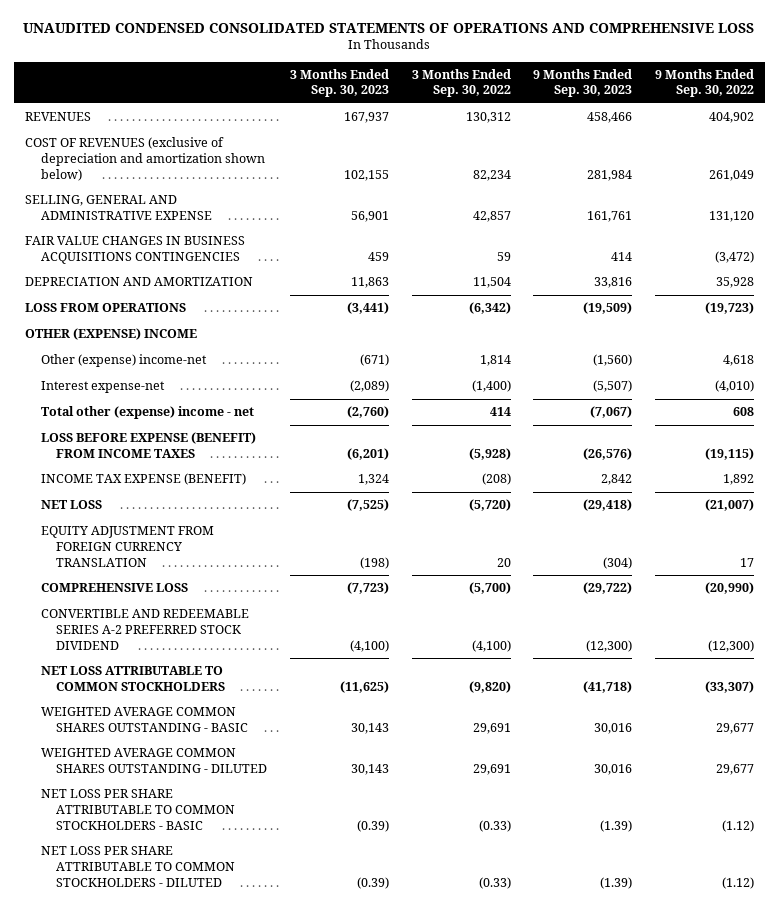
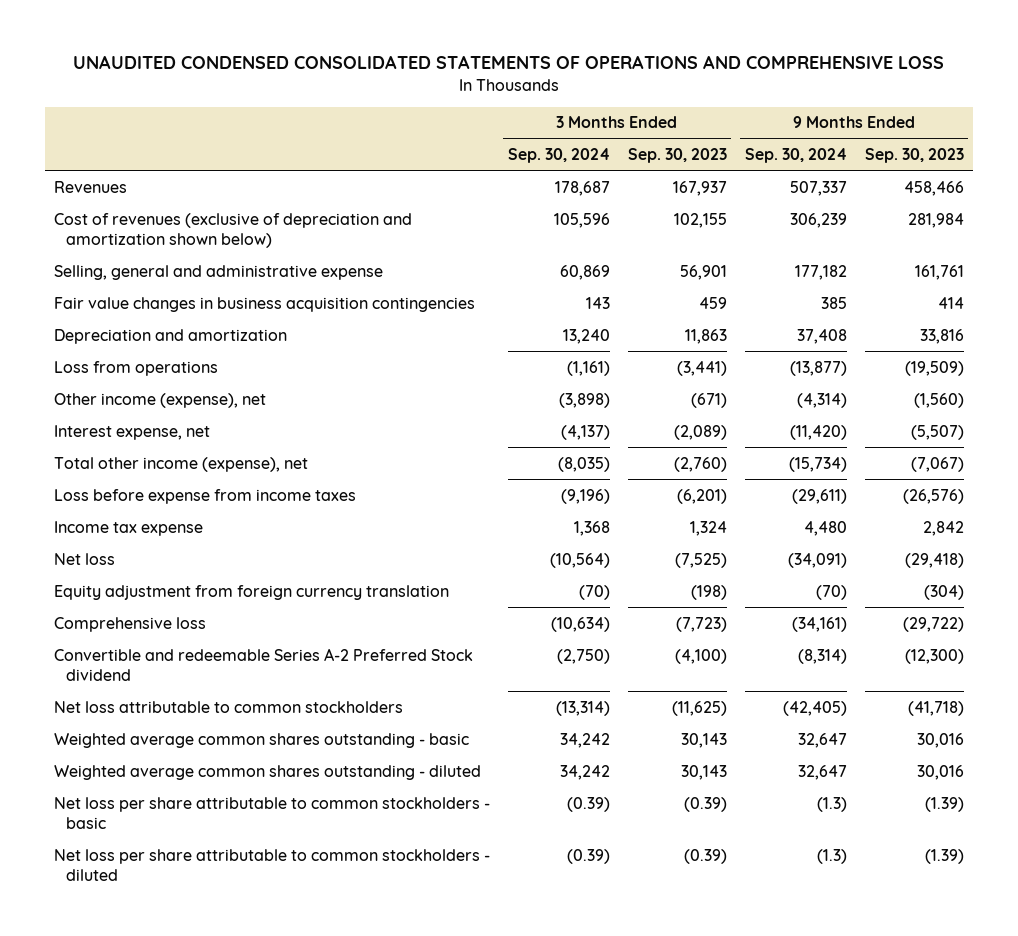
- | 3 Months Ended Sep. 30, 2023 | 3 Months Ended Sep. 30, 2022 | 9 Months Ended Sep. 30, 2023 | 9 Months Ended Sep. 30, 2022
+ | 3 Months Ended Sep. 30, 2024 | 3 Months Ended Sep. 30, 2023 | 9 Months Ended Sep. 30, 2024 | 9 Months Ended Sep. 30, 2023
- REVENUES | 167,937 | 130,312 | 458,466 | 404,902
- COST OF REVENUES (exclusive of depreciation and amortization shown below) | 102,155 | 82,234 | 281,984 | 261,049
- SELLING, GENERAL AND ADMINISTRATIVE EXPENSE | 56,901 | 42,857 | 161,761 | 131,120
- FAIR VALUE CHANGES IN BUSINESS ACQUISITIONS CONTINGENCIES | 459 | 59 | 414 | (3,472)
- DEPRECIATION AND AMORTIZATION | 11,863 | 11,504 | 33,816 | 35,928
- LOSS FROM OPERATIONS | (3,441) | (6,342) | (19,509) | (19,723)
- OTHER (EXPENSE) INCOME
- Other (expense) income-net | (671) | 1,814 | (1,560) | 4,618
- Interest expense-net | (2,089) | (1,400) | (5,507) | (4,010)
- Total other (expense) income - net | (2,760) | 414 | (7,067) | 608
- LOSS BEFORE EXPENSE (BENEFIT) FROM INCOME TAXES | (6,201) | (5,928) | (26,576) | (19,115)
- INCOME TAX EXPENSE (BENEFIT) | 1,324 | (208) | 2,842 | 1,892
- NET LOSS | (7,525) | (5,720) | (29,418) | (21,007)
- EQUITY ADJUSTMENT FROM FOREIGN CURRENCY TRANSLATION | (198) | 20 | (304) | 17
- COMPREHENSIVE LOSS | (7,723) | (5,700) | (29,722) | (20,990)
- CONVERTIBLE AND REDEEMABLE SERIES A-2 PREFERRED STOCK DIVIDEND | (4,100) | (4,100) | (12,300) | (12,300)
- NET LOSS ATTRIBUTABLE TO COMMON STOCKHOLDERS | (11,625) | (9,820) | (41,718) | (33,307)
- WEIGHTED AVERAGE COMMON SHARES OUTSTANDING - BASIC | 30,143 | 29,691 | 30,016 | 29,677
- WEIGHTED AVERAGE COMMON SHARES OUTSTANDING - DILUTED | 30,143 | 29,691 | 30,016 | 29,677
- NET LOSS PER SHARE ATTRIBUTABLE TO COMMON STOCKHOLDERS - BASIC | (0.39) | (0.33) | (1.39) | (1.12)
- NET LOSS PER SHARE ATTRIBUTABLE TO COMMON STOCKHOLDERS - DILUTED | (0.39) | (0.33) | (1.39) | (1.12)
+ Revenues | 178,687 | 167,937 | 507,337 | 458,466
+ Cost of revenues (exclusive of depreciation and amortization shown below) | 105,596 | 102,155 | 306,239 | 281,984
+ Selling, general and administrative expense | 60,869 | 56,901 | 177,182 | 161,761
+ Fair value changes in business acquisition contingencies | 143 | 459 | 385 | 414
+ Depreciation and amortization | 13,240 | 11,863 | 37,408 | 33,816
+ Loss from operations | (1,161) | (3,441) | (13,877) | (19,509)
+ Other income (expense), net | (3,898) | (671) | (4,314) | (1,560)
+ Interest expense, net | (4,137) | (2,089) | (11,420) | (5,507)
+ Total other income (expense), net | (8,035) | (2,760) | (15,734) | (7,067)
+ Loss before expense from income taxes | (9,196) | (6,201) | (29,611) | (26,576)
+ Income tax expense | 1,368 | 1,324 | 4,480 | 2,842
+ Net loss | (10,564) | (7,525) | (34,091) | (29,418)
+ Equity adjustment from foreign currency translation | (70) | (198) | (70) | (304)
+ Comprehensive loss | (10,634) | (7,723) | (34,161) | (29,722)
+ Convertible and redeemable Series A-2 Preferred Stock dividend | (2,750) | (4,100) | (8,314) | (12,300)
+ Net loss attributable to common stockholders | (13,314) | (11,625) | (42,405) | (41,718)
+ Weighted average common shares outstanding - basic | 34,242 | 30,143 | 32,647 | 30,016
+ Weighted average common shares outstanding - diluted | 34,242 | 30,143 | 32,647 | 30,016
+ Net loss per share attributable to common stockholders - basic | (0.39) | (0.39) | (1.3) | (1.39)
+ Net loss per share attributable to common stockholders - diluted | (0.39) | (0.39) | (1.3) | (1.39)

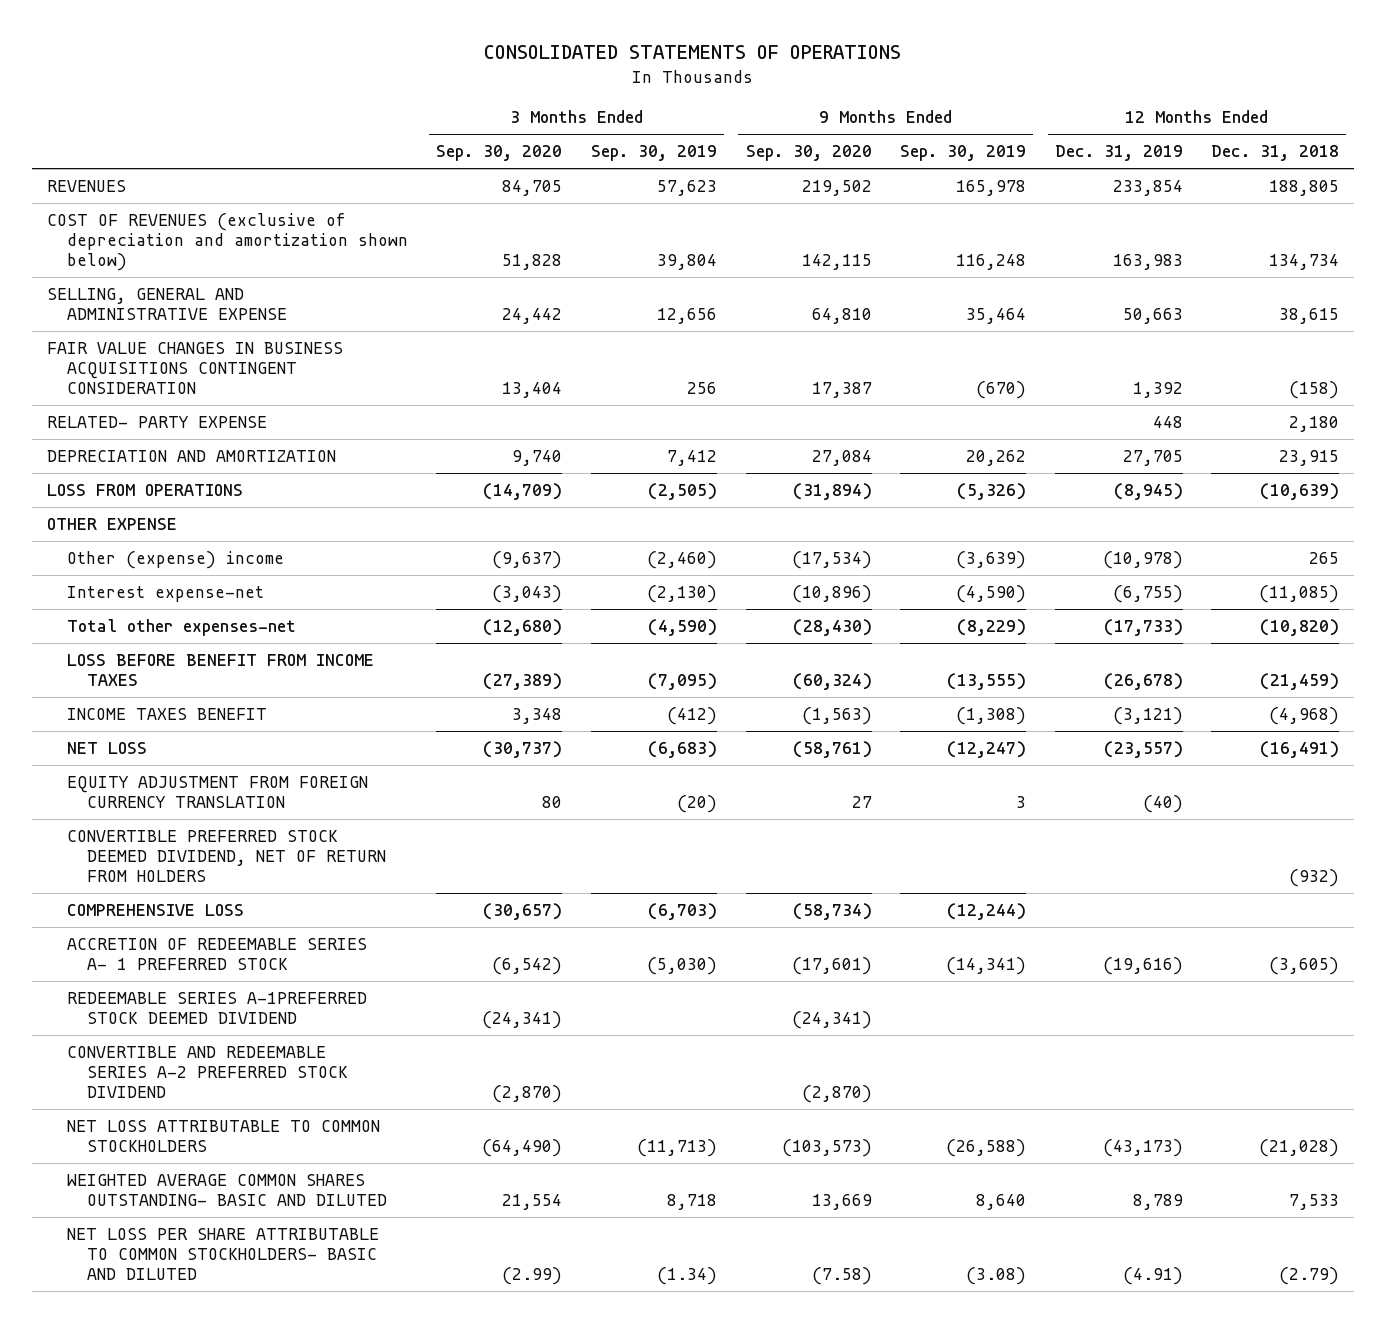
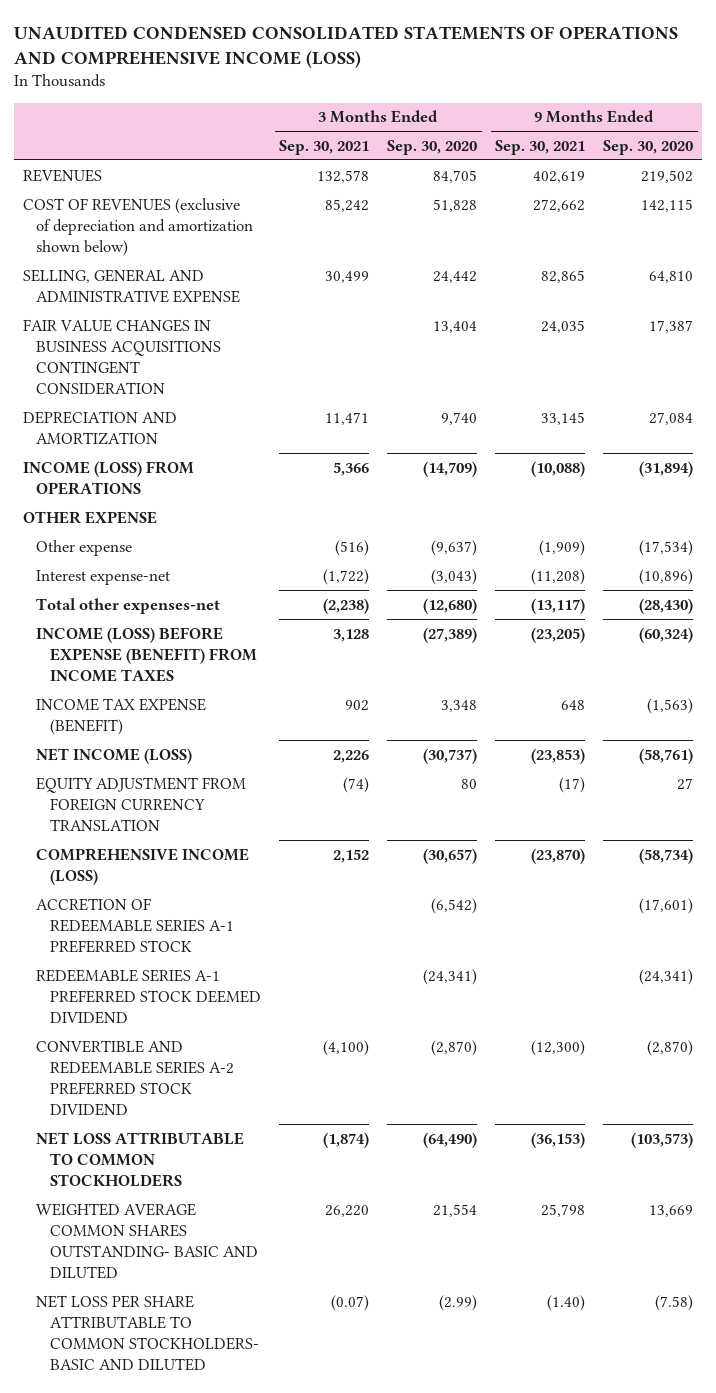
- CONSOLIDATED STATEMENTS OF OPERATIONS
+ UNAUDITED CONDENSED CONSOLIDATED STATEMENTS OF OPERATIONS AND COMPREHENSIVE INCOME (LOSS)
- | 3 Months Ended Sep. 30, 2020 | 3 Months Ended Sep. 30, 2019 | 9 Months Ended Sep. 30, 2020 | 9 Months Ended Sep. 30, 2019 | 12 Months Ended Dec. 31, 2019 | 12 Months Ended Dec. 31, 2018
+ | 3 Months Ended Sep. 30, 2021 | 3 Months Ended Sep. 30, 2020 | 9 Months Ended Sep. 30, 2021 | 9 Months Ended Sep. 30, 2020
- RELATED- PARTY EXPENSE | | | | | 448 | 2,180
- LOSS FROM OPERATIONS | (14,709) | (2,505) | (31,894) | (5,326) | (8,945) | (10,639)
+ INCOME (LOSS) FROM OPERATIONS | 5,366 | (14,709) | (10,088) | (31,894)
- Other (expense) income | (9,637) | (2,460) | (17,534) | (3,639) | (10,978) | 265
+ Other expense | (516) | (9,637) | (1,909) | (17,534)
- LOSS BEFORE BENEFIT FROM INCOME TAXES | (27,389) | (7,095) | (60,324) | (13,555) | (26,678) | (21,459)
- INCOME TAXES BENEFIT | 3,348 | (412) | (1,563) | (1,308) | (3,121) | (4,968)
- NET LOSS | (30,737) | (6,683) | (58,761) | (12,247) | (23,557) | (16,491)
+ INCOME (LOSS) BEFORE EXPENSE (BENEFIT) FROM INCOME TAXES | 3,128 | (27,389) | (23,205) | (60,324)
+ INCOME TAX EXPENSE (BENEFIT) | 902 | 3,348 | 648 | (1,563)
+ NET INCOME (LOSS) | 2,226 | (30,737) | (23,853) | (58,761)
- CONVERTIBLE PREFERRED STOCK DEEMED DIVIDEND, NET OF RETURN FROM HOLDERS | | | | | | (932)
- COMPREHENSIVE LOSS | (30,657) | (6,703) | (58,734) | (12,244) | |
- ACCRETION OF REDEEMABLE SERIES A- 1 PREFERRED STOCK | (6,542) | (5,030) | (17,601) | (14,341) | (19,616) | (3,605)
- REDEEMABLE SERIES A-1PREFERRED STOCK DEEMED DIVIDEND | (24,341) | | (24,341) | | |
+ COMPREHENSIVE INCOME (LOSS) | 2,152 | (30,657) | (23,870) | (58,734)
+ ACCRETION OF REDEEMABLE SERIES A-1 PREFERRED STOCK | | (6,542) | | (17,601)
+ REDEEMABLE SERIES A-1 PREFERRED STOCK DEEMED DIVIDEND | | (24,341) | | (24,341)

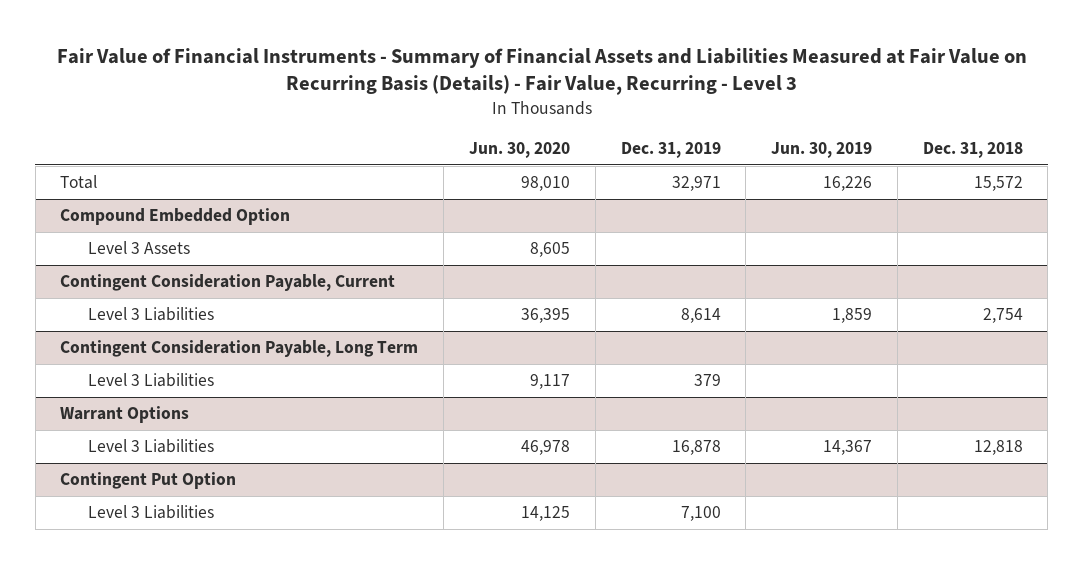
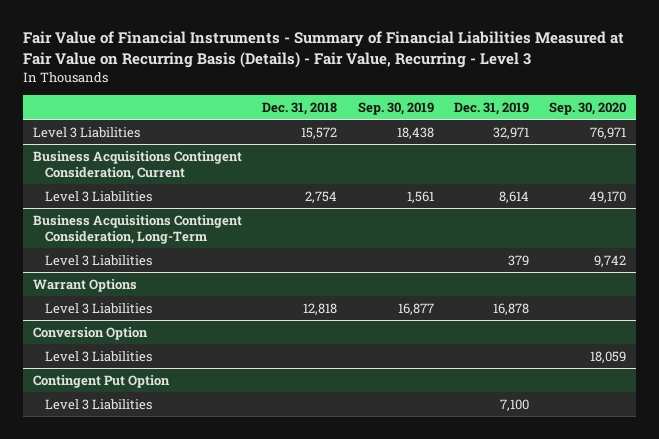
- Fair Value of Financial Instruments - Summary of Financial Assets and Liabilities Measured at Fair Value on Recurring Basis (Details) - Fair Value, Recurring - Level 3
+ Fair Value of Financial Instruments - Summary of Financial Liabilities Measured at Fair Value on Recurring Basis (Details) - Fair Value, Recurring - Level 3
- | Jun. 30, 2020 | Dec. 31, 2019 | Jun. 30, 2019 | Dec. 31, 2018
+ | Dec. 31, 2018 | Sep. 30, 2019 | Dec. 31, 2019 | Sep. 30, 2020
- Total | 98,010 | 32,971 | 16,226 | 15,572
- Compound Embedded Option
- Level 3 Assets | 8,605 | | |
- Contingent Consideration Payable, Current
+ Level 3 Liabilities | 15,572 | 18,438 | 32,971 | 76,971
+ Business Acquisitions Contingent Consideration, Current
- Contingent Consideration Payable, Long Term
+ Business Acquisitions Contingent Consideration, Long-Term
+ Conversion Option
+ Level 3 Liabilities | | | | 18,059

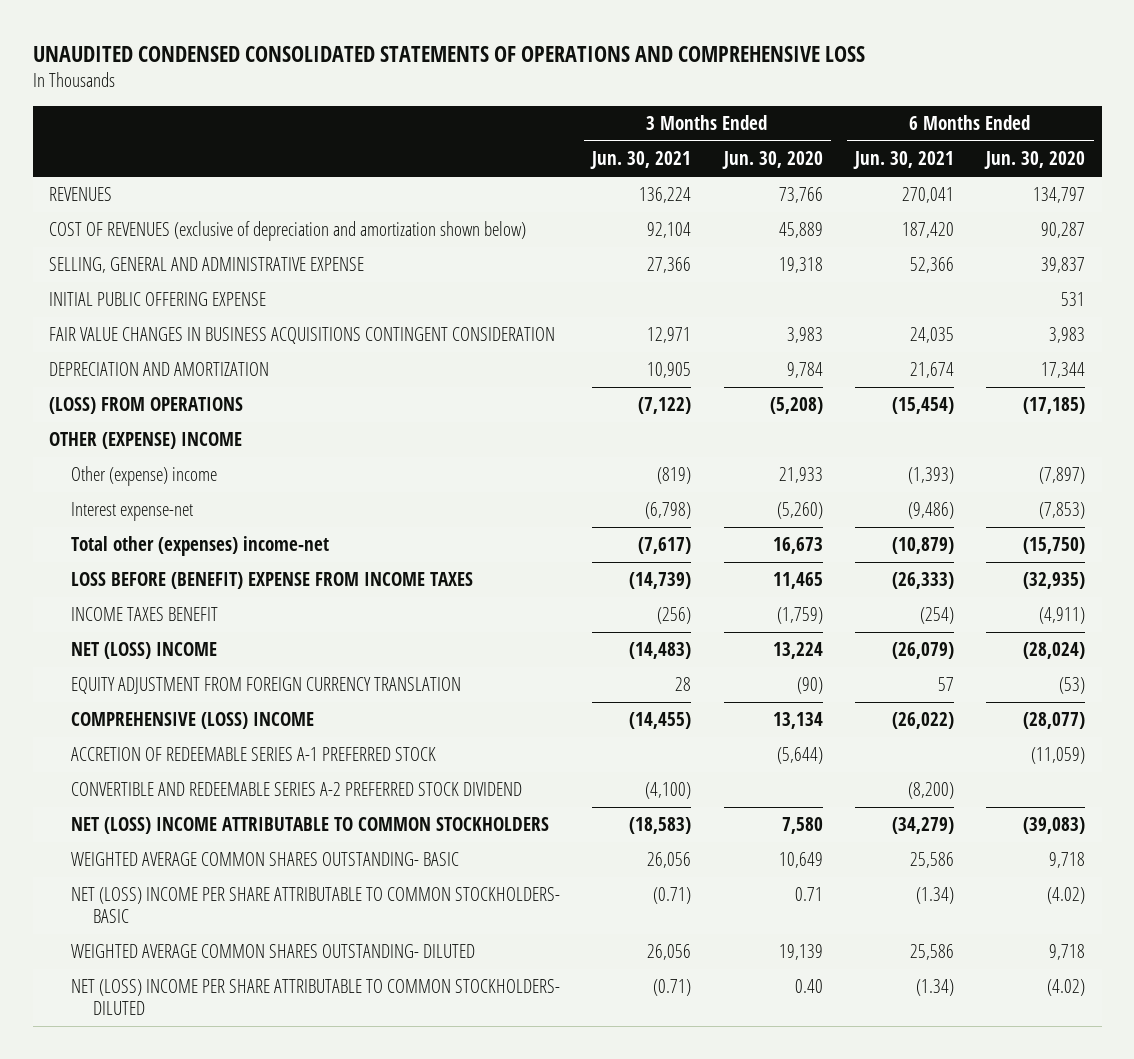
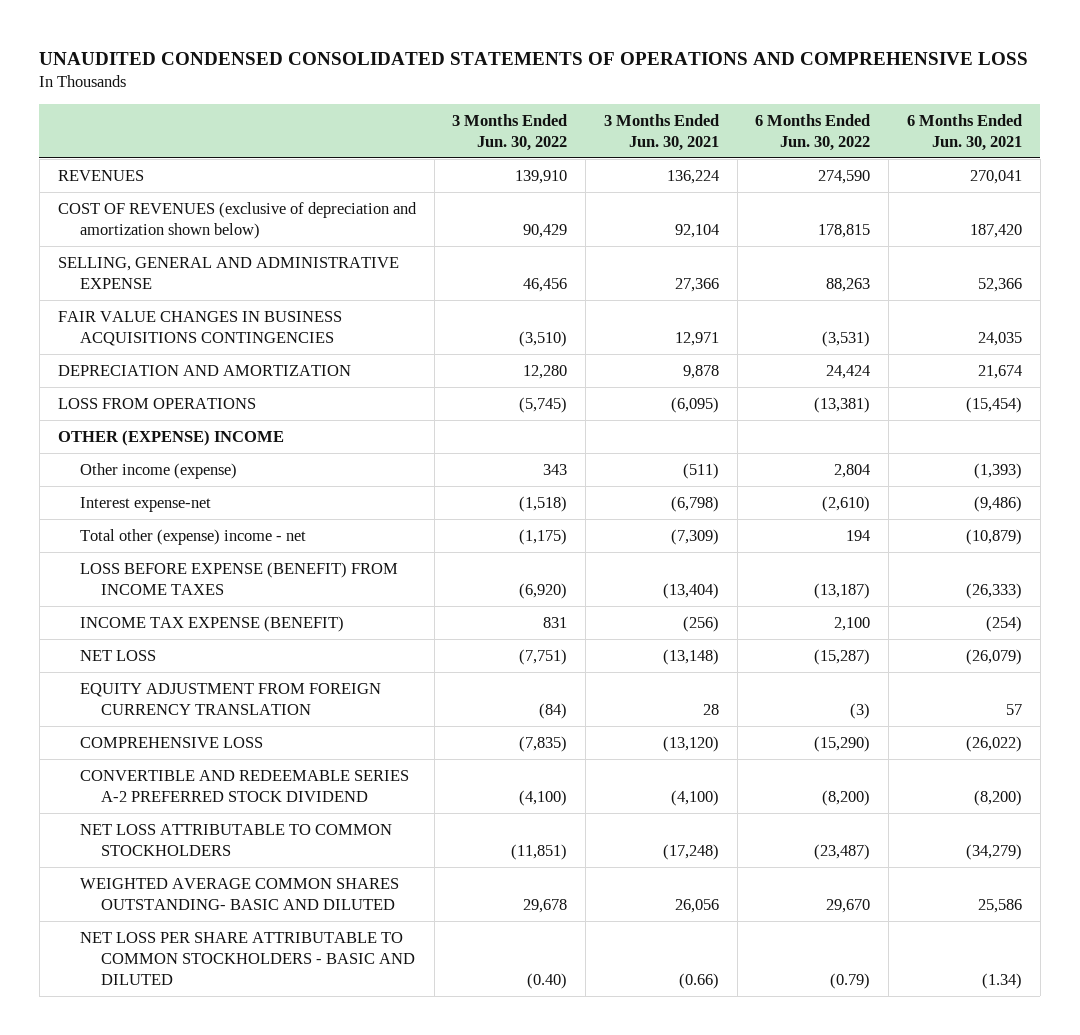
- | 3 Months Ended Jun. 30, 2021 | 3 Months Ended Jun. 30, 2020 | 6 Months Ended Jun. 30, 2021 | 6 Months Ended Jun. 30, 2020
+ | 3 Months Ended Jun. 30, 2022 | 3 Months Ended Jun. 30, 2021 | 6 Months Ended Jun. 30, 2022 | 6 Months Ended Jun. 30, 2021
- INITIAL PUBLIC OFFERING EXPENSE | | | | 531
- FAIR VALUE CHANGES IN BUSINESS ACQUISITIONS CONTINGENT CONSIDERATION | 12,971 | 3,983 | 24,035 | 3,983
- DEPRECIATION AND AMORTIZATION | 10,905 | 9,784 | 21,674 | 17,344
- (LOSS) FROM OPERATIONS | (7,122) | (5,208) | (15,454) | (17,185)
+ FAIR VALUE CHANGES IN BUSINESS ACQUISITIONS CONTINGENCIES | (3,510) | 12,971 | (3,531) | 24,035
+ DEPRECIATION AND AMORTIZATION | 12,280 | 9,878 | 24,424 | 21,674
+ LOSS FROM OPERATIONS | (5,745) | (6,095) | (13,381) | (15,454)
- Other (expense) income | (819) | 21,933 | (1,393) | (7,897)
+ Other income (expense) | 343 | (511) | 2,804 | (1,393)
- Total other (expenses) income-net | (7,617) | 16,673 | (10,879) | (15,750)
- LOSS BEFORE (BENEFIT) EXPENSE FROM INCOME TAXES | (14,739) | 11,465 | (26,333) | (32,935)
- INCOME TAXES BENEFIT | (256) | (1,759) | (254) | (4,911)
- NET (LOSS) INCOME | (14,483) | 13,224 | (26,079) | (28,024)
+ Total other (expense) income - net | (1,175) | (7,309) | 194 | (10,879)
+ LOSS BEFORE EXPENSE (BENEFIT) FROM INCOME TAXES | (6,920) | (13,404) | (13,187) | (26,333)
+ INCOME TAX EXPENSE (BENEFIT) | 831 | (256) | 2,100 | (254)
+ NET LOSS | (7,751) | (13,148) | (15,287) | (26,079)
- COMPREHENSIVE (LOSS) INCOME | (14,455) | 13,134 | (26,022) | (28,077)
- ACCRETION OF REDEEMABLE SERIES A-1 PREFERRED STOCK | | (5,644) | | (11,059)
+ COMPREHENSIVE LOSS | (7,835) | (13,120) | (15,290) | (26,022)
- NET (LOSS) INCOME ATTRIBUTABLE TO COMMON STOCKHOLDERS | (18,583) | 7,580 | (34,279) | (39,083)
- WEIGHTED AVERAGE COMMON SHARES OUTSTANDING- BASIC | 26,056 | 10,649 | 25,586 | 9,718
- NET (LOSS) INCOME PER SHARE ATTRIBUTABLE TO COMMON STOCKHOLDERS- BASIC | (0.71) | 0.71 | (1.34) | (4.02)
- WEIGHTED AVERAGE COMMON SHARES OUTSTANDING- DILUTED | 26,056 | 19,139 | 25,586 | 9,718
- NET (LOSS) INCOME PER SHARE ATTRIBUTABLE TO COMMON STOCKHOLDERS- DILUTED | (0.71) | 0.40 | (1.34) | (4.02)
+ NET LOSS ATTRIBUTABLE TO COMMON STOCKHOLDERS | (11,851) | (17,248) | (23,487) | (34,279)
+ WEIGHTED AVERAGE COMMON SHARES OUTSTANDING- BASIC AND DILUTED | 29,678 | 26,056 | 29,670 | 25,586
+ NET LOSS PER SHARE ATTRIBUTABLE TO COMMON STOCKHOLDERS - BASIC AND DILUTED | (0.40) | (0.66) | (0.79) | (1.34)

